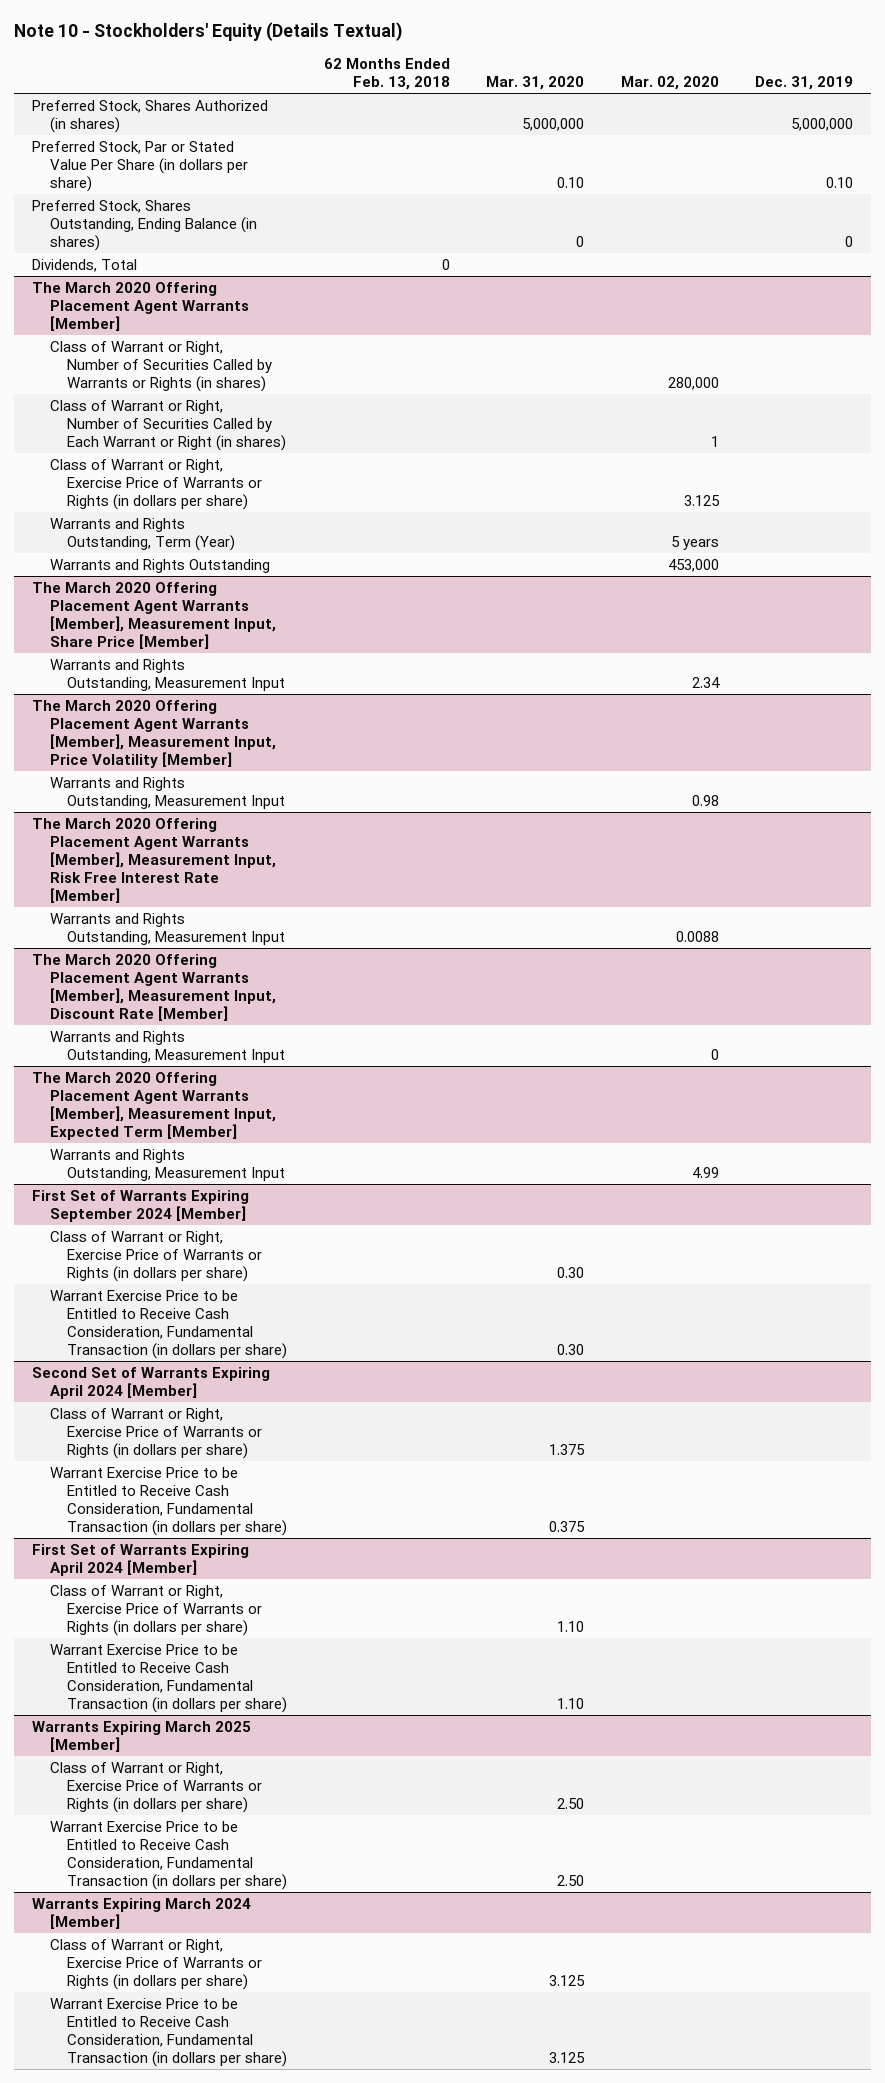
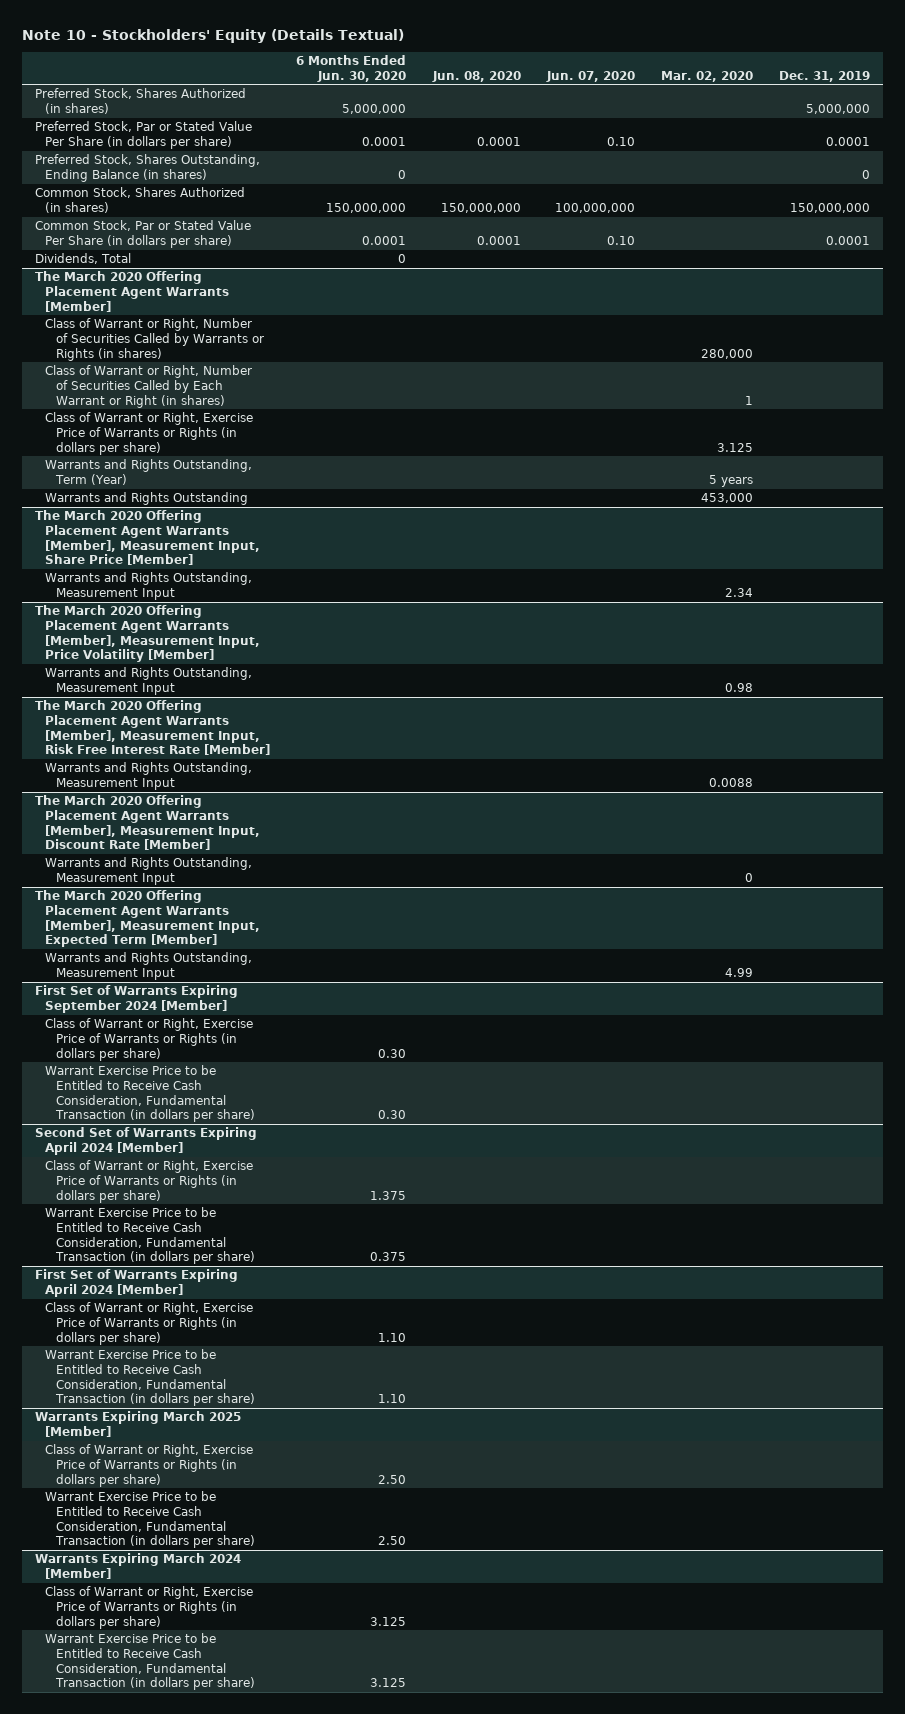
- | 62 Months Ended Feb. 13, 2018 | Mar. 31, 2020 | Mar. 02, 2020 | Dec. 31, 2019
+ | 6 Months Ended Jun. 30, 2020 | Jun. 08, 2020 | Jun. 07, 2020 | Mar. 02, 2020 | Dec. 31, 2019
- Preferred Stock, Par or Stated Value Per Share (in dollars per share) | | 0.10 | | 0.10
+ Preferred Stock, Par or Stated Value Per Share (in dollars per share) | 0.0001 | 0.0001 | 0.10 | | 0.0001
+ Common Stock, Shares Authorized (in shares) | 150,000,000 | 150,000,000 | 100,000,000 | | 150,000,000
+ Common Stock, Par or Stated Value Per Share (in dollars per share) | 0.0001 | 0.0001 | 0.10 | | 0.0001

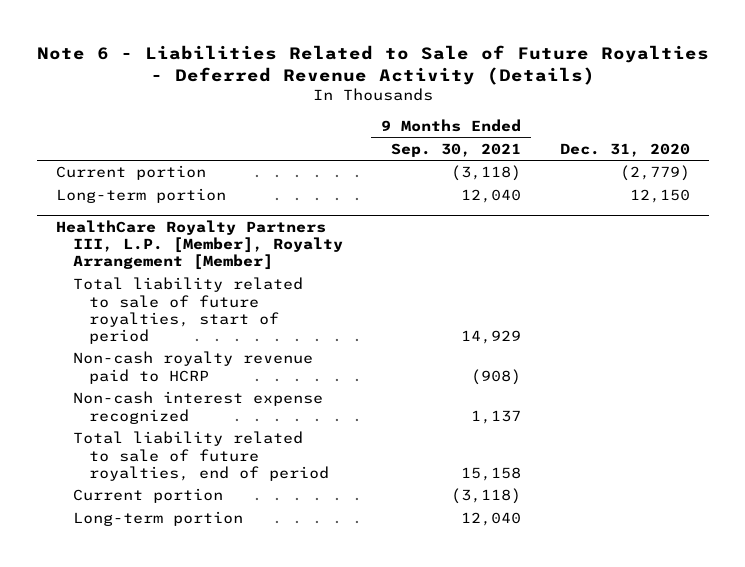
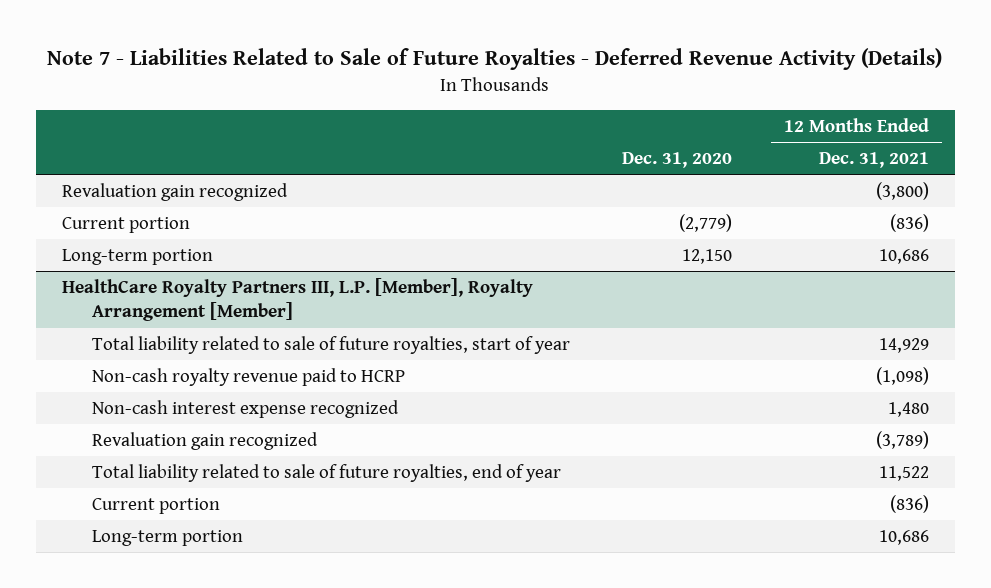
- Note 6 - Liabilities Related to Sale of Future Royalties - Deferred Revenue Activity (Details)
+ Note 7 - Liabilities Related to Sale of Future Royalties - Deferred Revenue Activity (Details)
- | 9 Months Ended Sep. 30, 2021 | Dec. 31, 2020
+ | Dec. 31, 2020 | 12 Months Ended Dec. 31, 2021
+ Revaluation gain recognized | | (3,800)
@ HealthCare Royalty Partners III, L.P. [Member], Royalty Arrangement [Member]
- Total liability related to sale of future royalties, start of period | 14,929 |
+ Total liability related to sale of future royalties, start of year | | 14,929
- Total liability related to sale of future royalties, end of period | 15,158 |
+ Revaluation gain recognized | | (3,789)
+ Total liability related to sale of future royalties, end of year | | 11,522

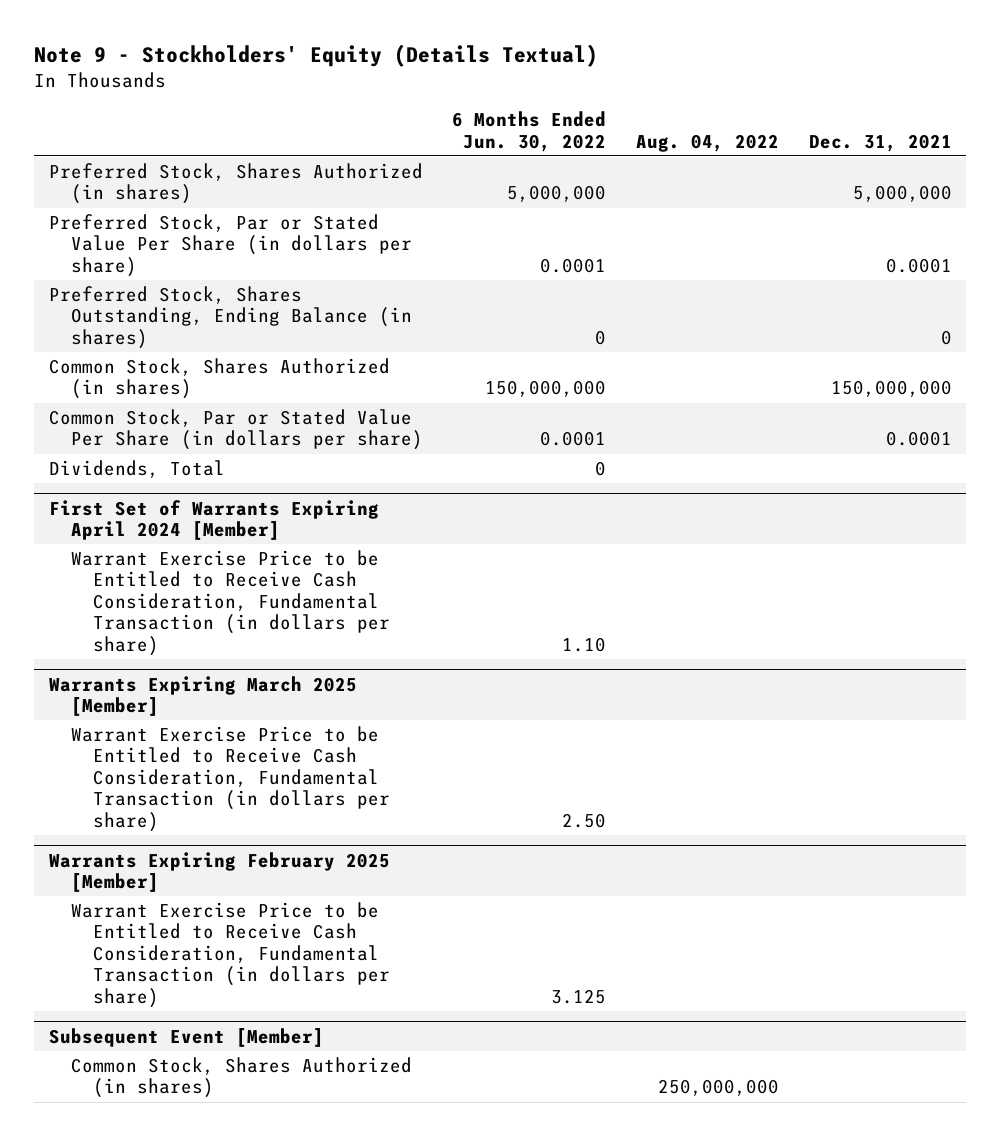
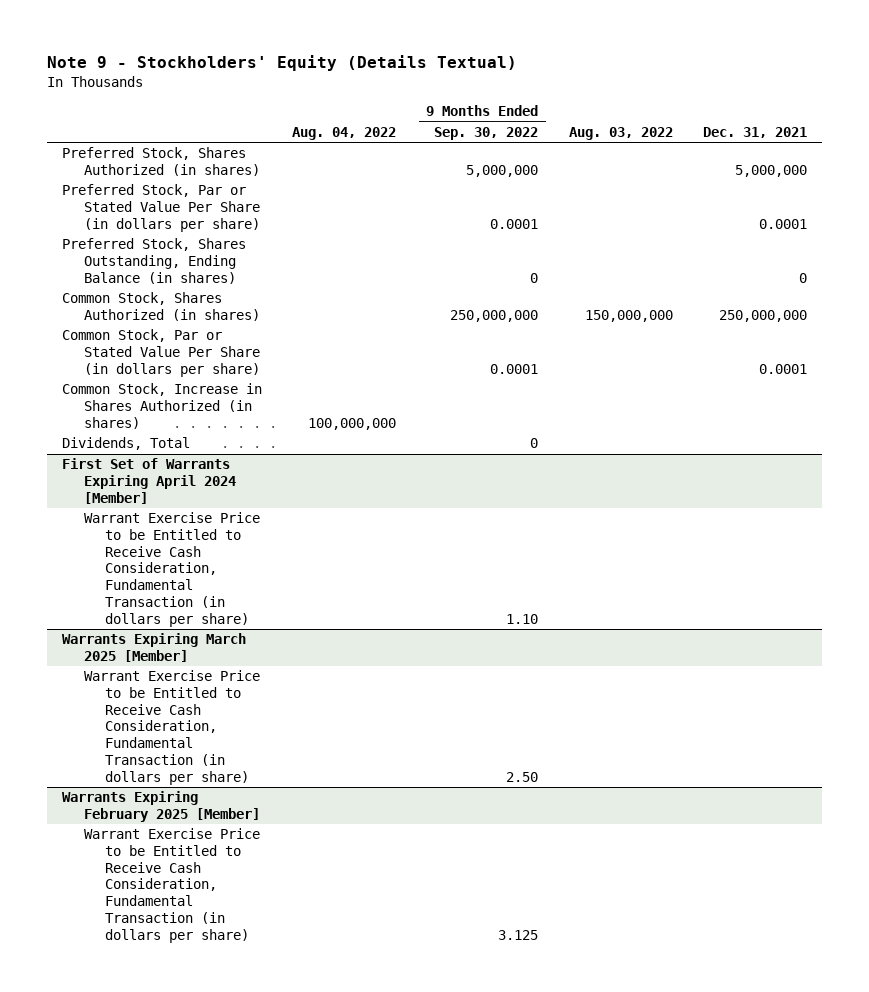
- | 6 Months Ended Jun. 30, 2022 | Aug. 04, 2022 | Dec. 31, 2021
+ | Aug. 04, 2022 | 9 Months Ended Sep. 30, 2022 | Aug. 03, 2022 | Dec. 31, 2021
- Common Stock, Shares Authorized (in shares) | 150,000,000 | | 150,000,000
+ Common Stock, Shares Authorized (in shares) | | 250,000,000 | 150,000,000 | 250,000,000
+ Common Stock, Increase in Shares Authorized (in shares) | 100,000,000 | | |
- Subsequent Event [Member]
- Common Stock, Shares Authorized (in shares) | | 250,000,000 |

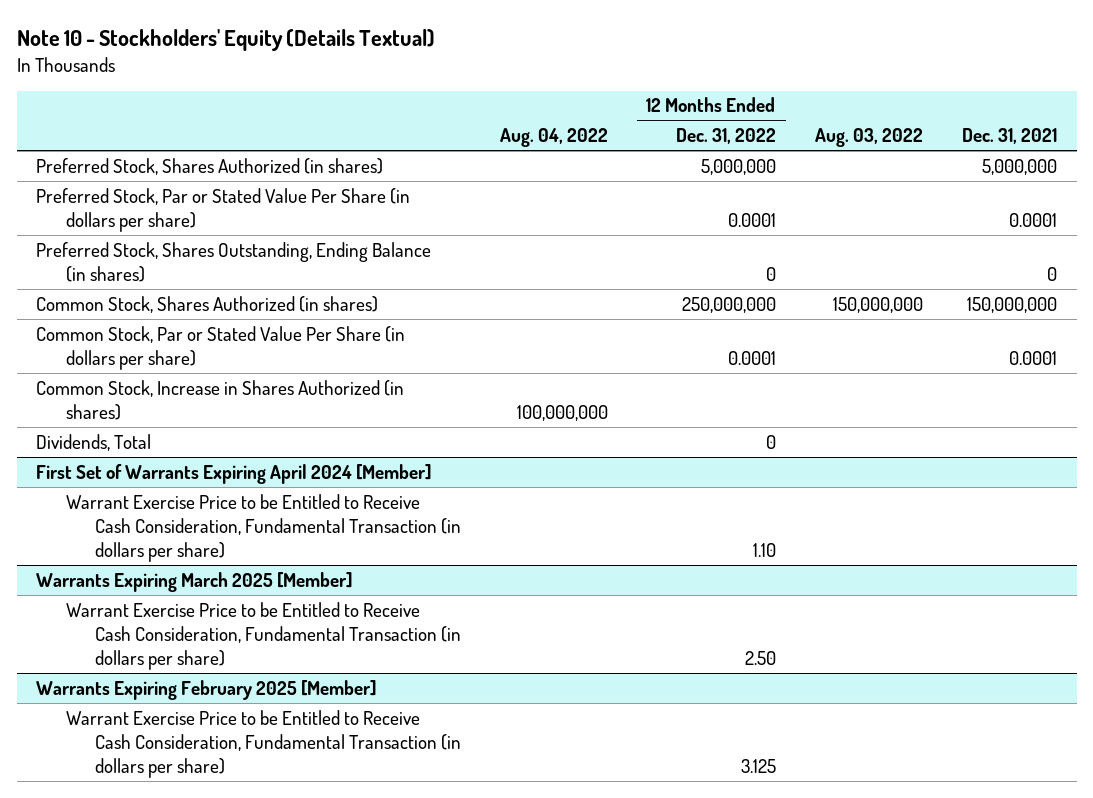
- Note 9 - Stockholders' Equity (Details Textual)
+ Note 10 - Stockholders' Equity (Details Textual)
- | Aug. 04, 2022 | 9 Months Ended Sep. 30, 2022 | Aug. 03, 2022 | Dec. 31, 2021
+ | Aug. 04, 2022 | 12 Months Ended Dec. 31, 2022 | Aug. 03, 2022 | Dec. 31, 2021
- Common Stock, Shares Authorized (in shares) | | 250,000,000 | 150,000,000 | 250,000,000
+ Common Stock, Shares Authorized (in shares) | | 250,000,000 | 150,000,000 | 150,000,000

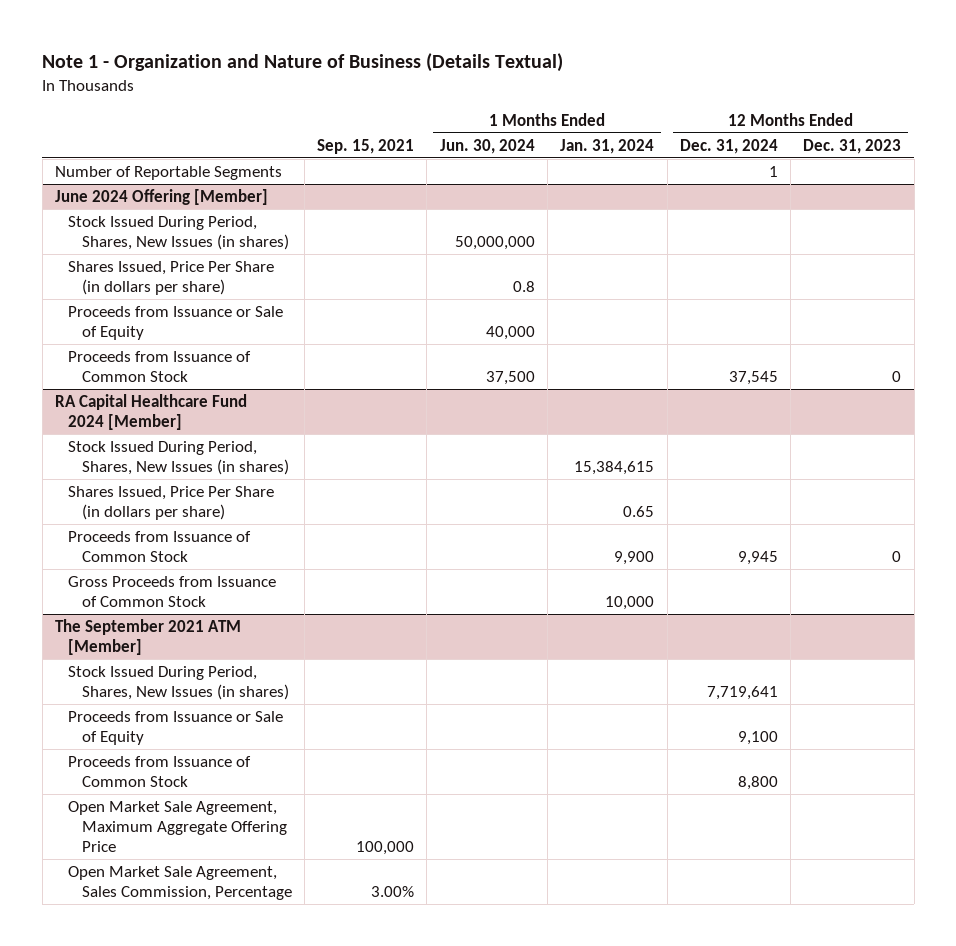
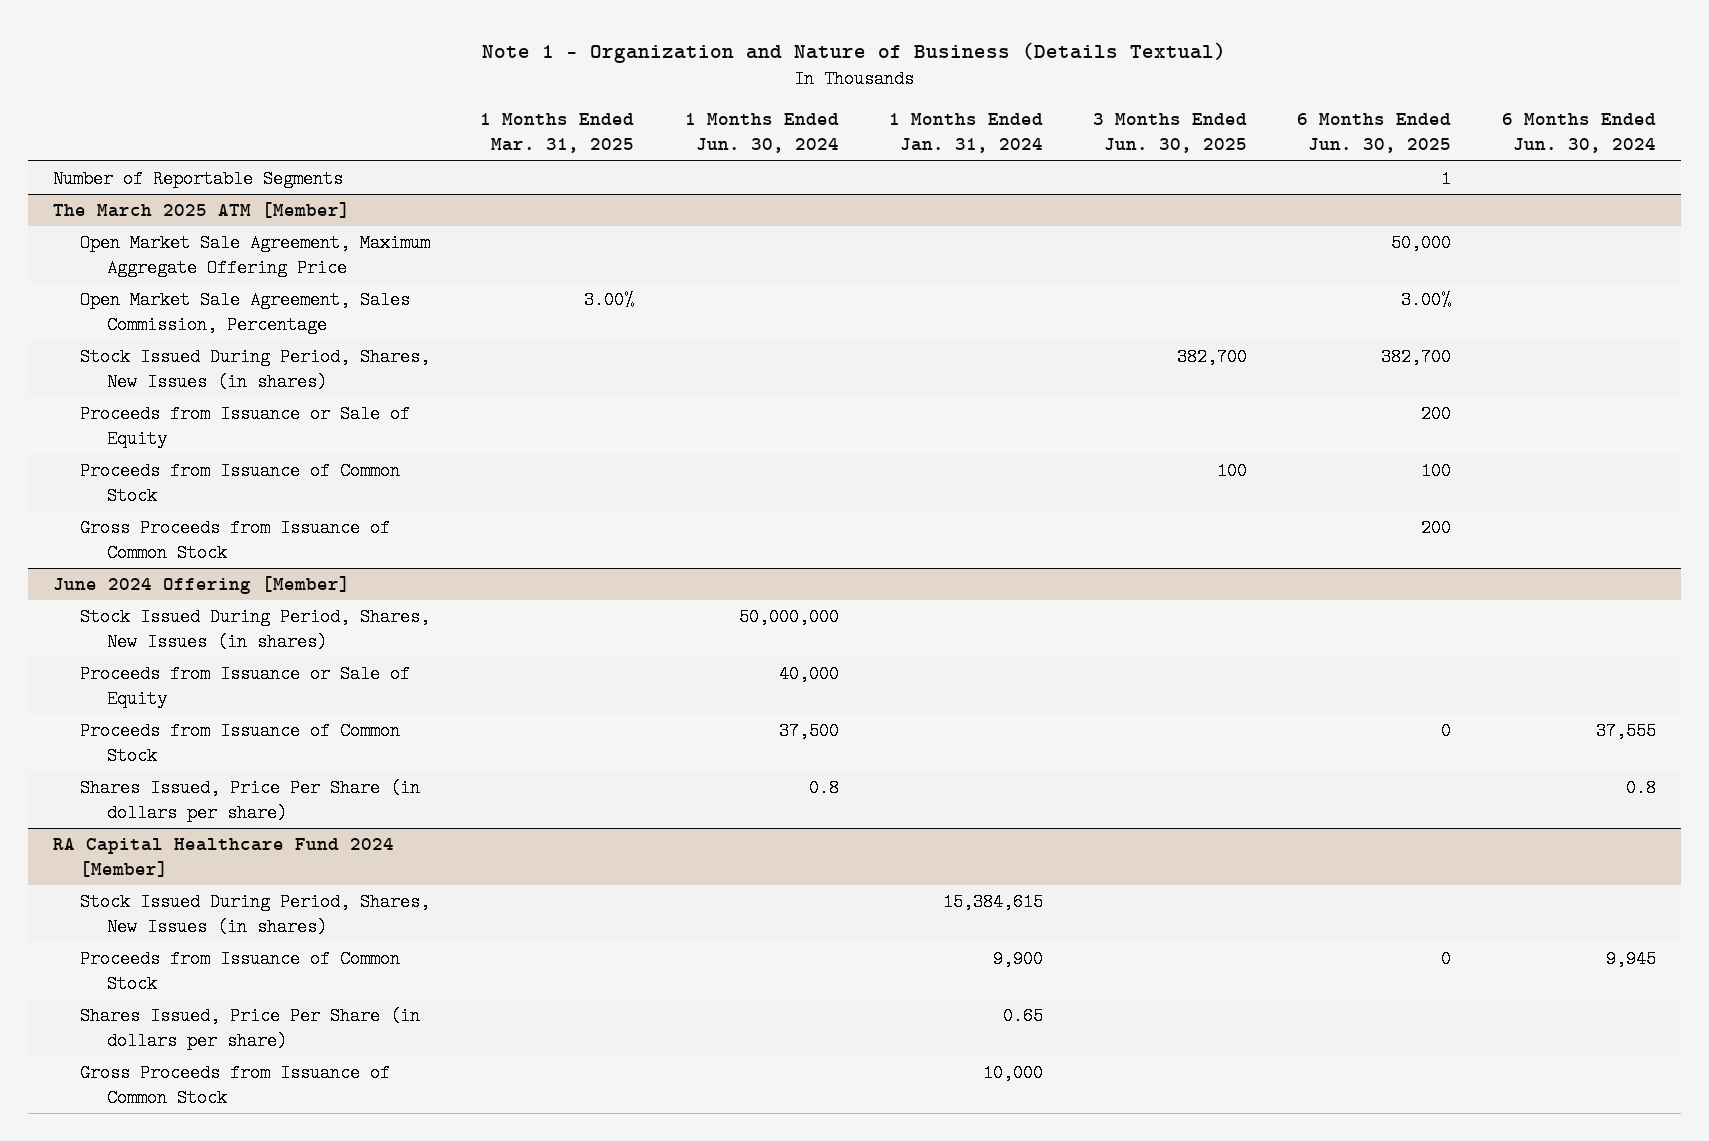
- | Sep. 15, 2021 | 1 Months Ended Jun. 30, 2024 | 1 Months Ended Jan. 31, 2024 | 12 Months Ended Dec. 31, 2024 | 12 Months Ended Dec. 31, 2023
+ | 1 Months Ended Mar. 31, 2025 | 1 Months Ended Jun. 30, 2024 | 1 Months Ended Jan. 31, 2024 | 3 Months Ended Jun. 30, 2025 | 6 Months Ended Jun. 30, 2025 | 6 Months Ended Jun. 30, 2024
+ The March 2025 ATM [Member]
+ Open Market Sale Agreement, Maximum Aggregate Offering Price | | | | | 50,000 |
+ Open Market Sale Agreement, Sales Commission, Percentage | 3.00% | | | | 3.00% |
+ Stock Issued During Period, Shares, New Issues (in shares) | | | | 382,700 | 382,700 |
+ Proceeds from Issuance or Sale of Equity | | | | | 200 |
+ Proceeds from Issuance of Common Stock | | | | 100 | 100 |
+ Gross Proceeds from Issuance of Common Stock | | | | | 200 |
@ June 2024 Offering [Member]
moved down: Shares Issued, Price Per Share (in dollars per share) | | 0.8 | | | | 0.8
@ RA Capital Healthcare Fund 2024 [Member]
moved down: Shares Issued, Price Per Share (in dollars per share) | | | 0.65 | | |
- The September 2021 ATM [Member]
- Stock Issued During Period, Shares, New Issues (in shares) | | | | 7,719,641 |
- Proceeds from Issuance or Sale of Equity | | | | 9,100 |
- Proceeds from Issuance of Common Stock | | | | 8,800 |
- Open Market Sale Agreement, Maximum Aggregate Offering Price | 100,000 | | | |
- Open Market Sale Agreement, Sales Commission, Percentage | 3.00% | | | |

